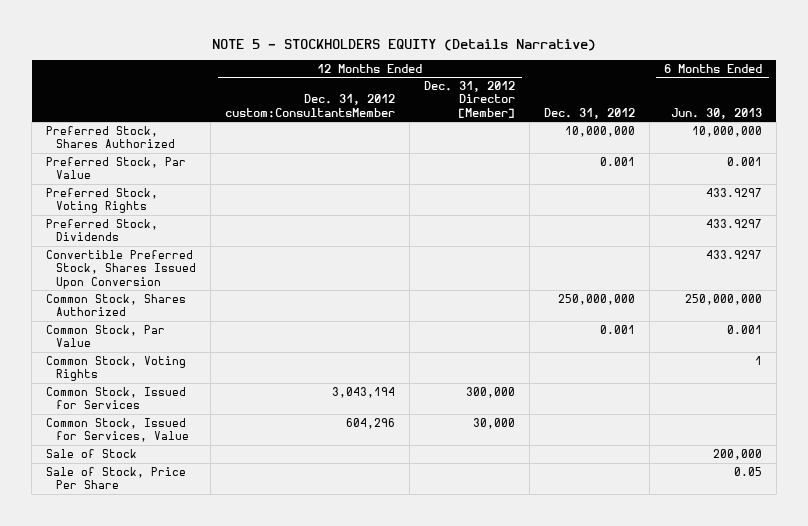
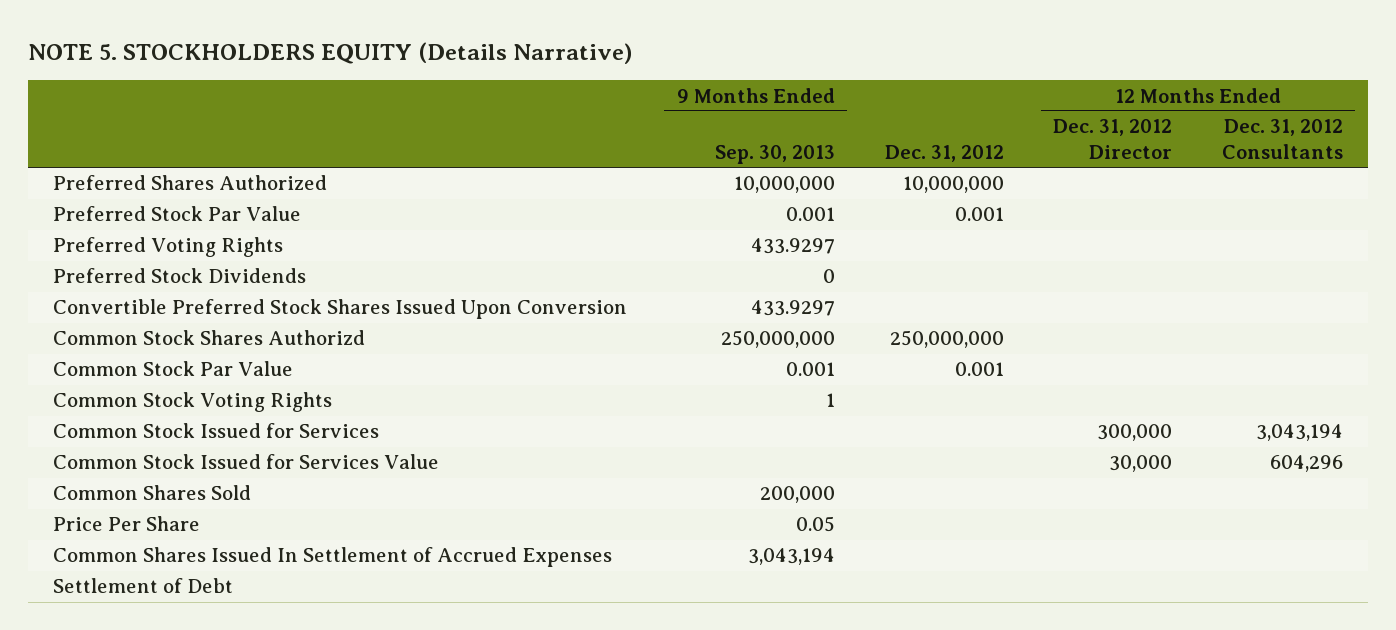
- NOTE 5 - STOCKHOLDERS EQUITY (Details Narrative)
+ NOTE 5. STOCKHOLDERS EQUITY (Details Narrative)
- | 12 Months Ended Dec. 31, 2012 custom:ConsultantsMember | 12 Months Ended Dec. 31, 2012 Director [Member] | Dec. 31, 2012 | 6 Months Ended Jun. 30, 2013
+ | 9 Months Ended Sep. 30, 2013 | Dec. 31, 2012 | 12 Months Ended Dec. 31, 2012 Director | 12 Months Ended Dec. 31, 2012 Consultants
- Preferred Stock, Shares Authorized | | | 10,000,000 | 10,000,000
- Preferred Stock, Par Value | | | 0.001 | 0.001
- Preferred Stock, Voting Rights | | | | 433.9297
- Preferred Stock, Dividends | | | | 433.9297
- Convertible Preferred Stock, Shares Issued Upon Conversion | | | | 433.9297
- Common Stock, Shares Authorized | | | 250,000,000 | 250,000,000
- Common Stock, Par Value | | | 0.001 | 0.001
- Common Stock, Voting Rights | | | | 1
- Common Stock, Issued for Services | 3,043,194 | 300,000 | |
- Common Stock, Issued for Services, Value | 604,296 | 30,000 | |
- Sale of Stock | | | | 200,000
- Sale of Stock, Price Per Share | | | | 0.05
+ Preferred Shares Authorized | 10,000,000 | 10,000,000 | |
+ Preferred Stock Par Value | 0.001 | 0.001 | |
+ Preferred Voting Rights | 433.9297 | | |
+ Preferred Stock Dividends | 0 | | |
+ Convertible Preferred Stock Shares Issued Upon Conversion | 433.9297 | | |
+ Common Stock Shares Authorizd | 250,000,000 | 250,000,000 | |
+ Common Stock Par Value | 0.001 | 0.001 | |
+ Common Stock Voting Rights | 1 | | |
+ Common Stock Issued for Services | | | 300,000 | 3,043,194
+ Common Stock Issued for Services Value | | | 30,000 | 604,296
+ Common Shares Sold | 200,000 | | |
+ Price Per Share | 0.05 | | |
+ Common Shares Issued In Settlement of Accrued Expenses | 3,043,194 | | |
+ Settlement of Debt

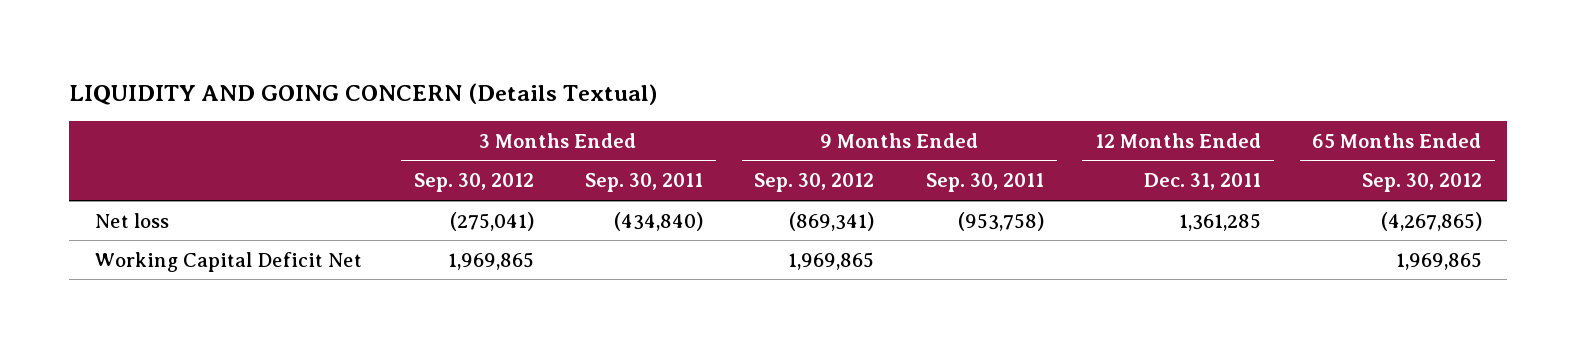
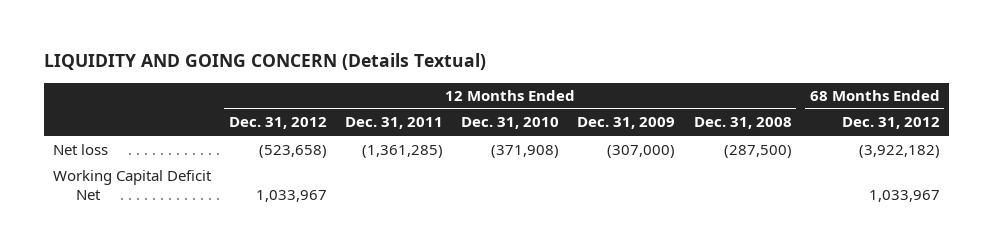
- | 3 Months Ended Sep. 30, 2012 | 3 Months Ended Sep. 30, 2011 | 9 Months Ended Sep. 30, 2012 | 9 Months Ended Sep. 30, 2011 | 12 Months Ended Dec. 31, 2011 | 65 Months Ended Sep. 30, 2012
+ | 12 Months Ended Dec. 31, 2012 | 12 Months Ended Dec. 31, 2011 | 12 Months Ended Dec. 31, 2010 | 12 Months Ended Dec. 31, 2009 | 12 Months Ended Dec. 31, 2008 | 68 Months Ended Dec. 31, 2012
- Net loss | (275,041) | (434,840) | (869,341) | (953,758) | 1,361,285 | (4,267,865)
+ Net loss | (523,658) | (1,361,285) | (371,908) | (307,000) | (287,500) | (3,922,182)

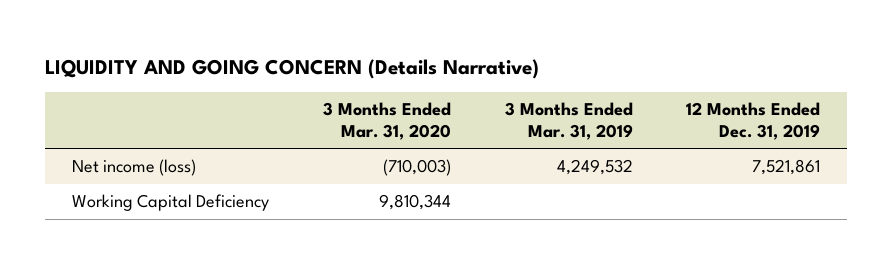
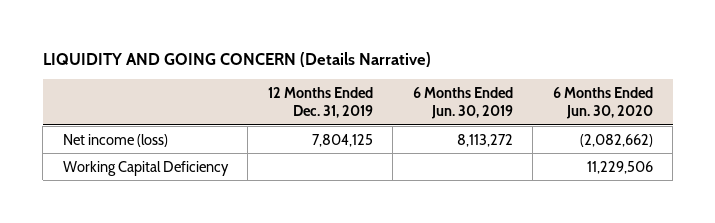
- | 3 Months Ended Mar. 31, 2020 | 3 Months Ended Mar. 31, 2019 | 12 Months Ended Dec. 31, 2019
+ | 12 Months Ended Dec. 31, 2019 | 6 Months Ended Jun. 30, 2019 | 6 Months Ended Jun. 30, 2020
- Net income (loss) | (710,003) | 4,249,532 | 7,521,861
+ Net income (loss) | 7,804,125 | 8,113,272 | (2,082,662)

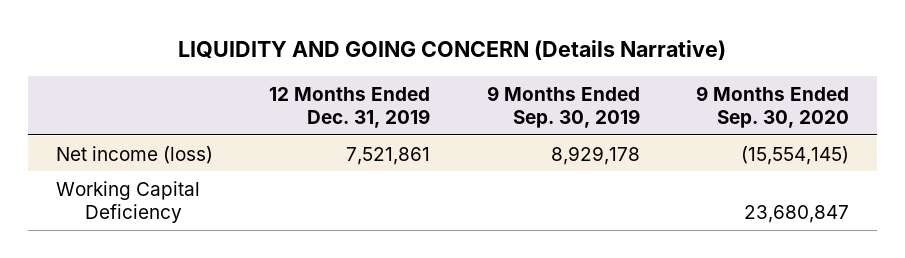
- | 12 Months Ended Dec. 31, 2019 | 6 Months Ended Jun. 30, 2019 | 6 Months Ended Jun. 30, 2020
+ | 12 Months Ended Dec. 31, 2019 | 9 Months Ended Sep. 30, 2019 | 9 Months Ended Sep. 30, 2020
- Net income (loss) | 7,804,125 | 8,113,272 | (2,082,662)
+ Net income (loss) | 7,521,861 | 8,929,178 | (15,554,145)

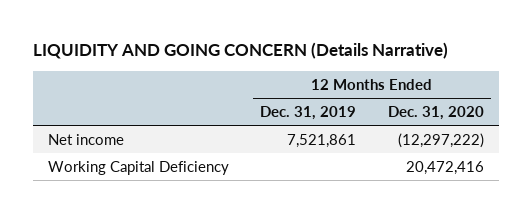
- | 12 Months Ended Dec. 31, 2019 | 9 Months Ended Sep. 30, 2019 | 9 Months Ended Sep. 30, 2020
+ | 12 Months Ended Dec. 31, 2019 | 12 Months Ended Dec. 31, 2020
- Net income (loss) | 7,521,861 | 8,929,178 | (15,554,145)
+ Net income | 7,521,861 | (12,297,222)

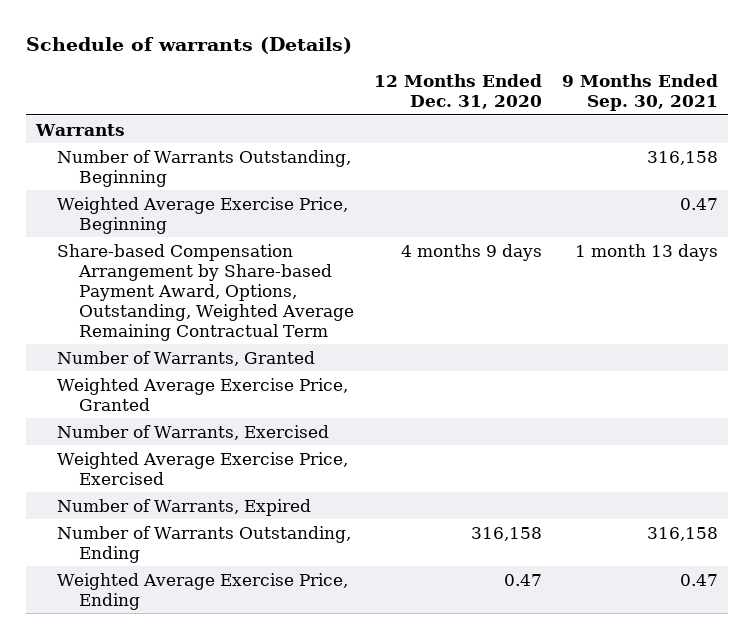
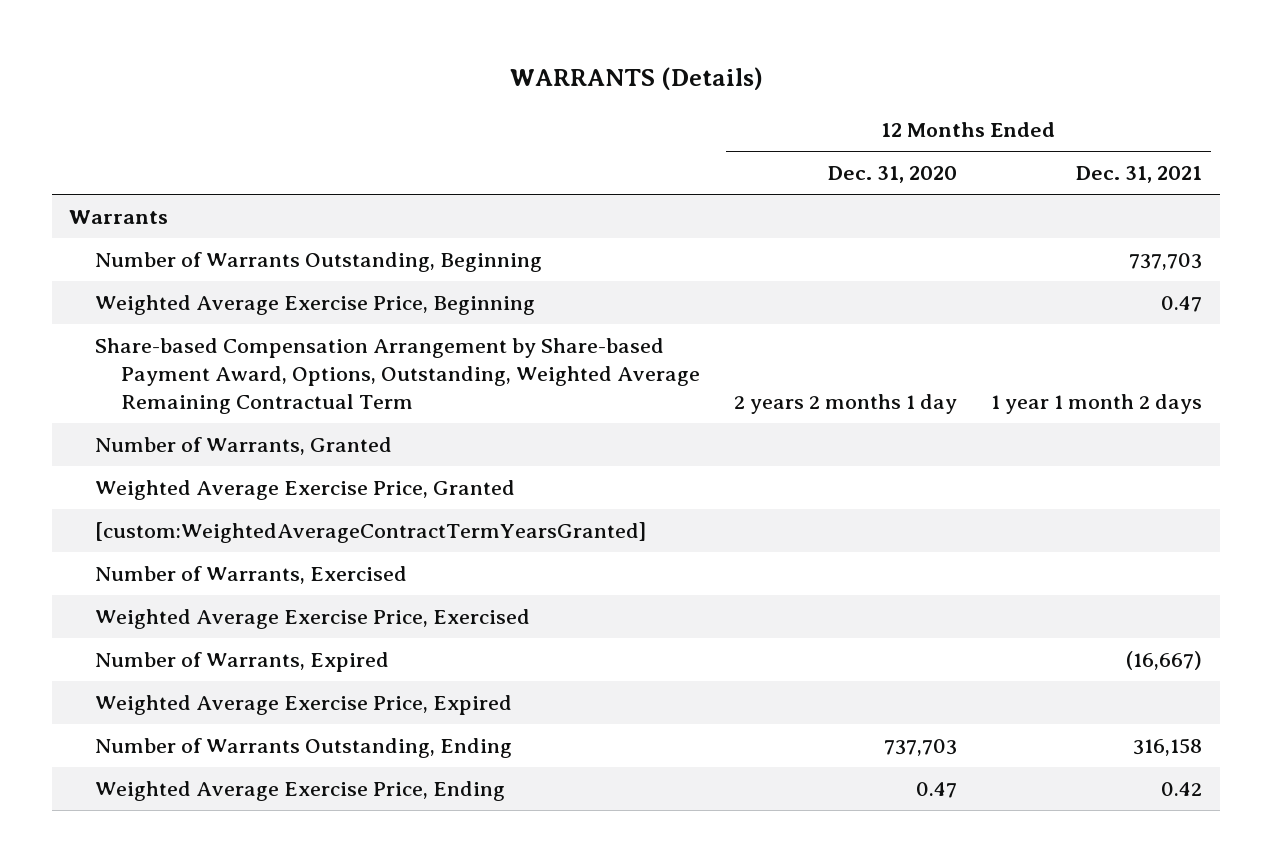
- Schedule of warrants (Details)
+ WARRANTS (Details)
- | 12 Months Ended Dec. 31, 2020 | 9 Months Ended Sep. 30, 2021
+ | 12 Months Ended Dec. 31, 2020 | 12 Months Ended Dec. 31, 2021
- Share-based Compensation Arrangement by Share-based Payment Award, Options, Outstanding, Weighted Average Remaining Contractual Term | 4 months 9 days | 1 month 13 days
+ Share-based Compensation Arrangement by Share-based Payment Award, Options, Outstanding, Weighted Average Remaining Contractual Term | 2 years 2 months 1 day | 1 year 1 month 2 days
+ [custom:WeightedAverageContractTermYearsGranted]
- Number of Warrants Outstanding, Ending | 316,158 | 316,158
+ Weighted Average Exercise Price, Expired
+ Number of Warrants Outstanding, Ending | 737,703 | 316,158

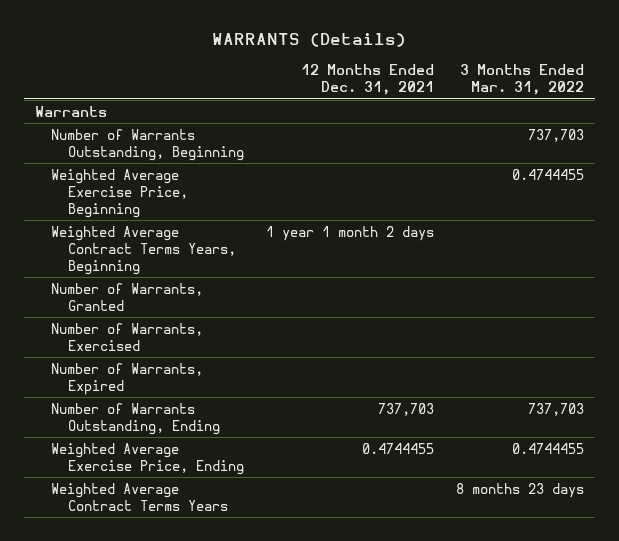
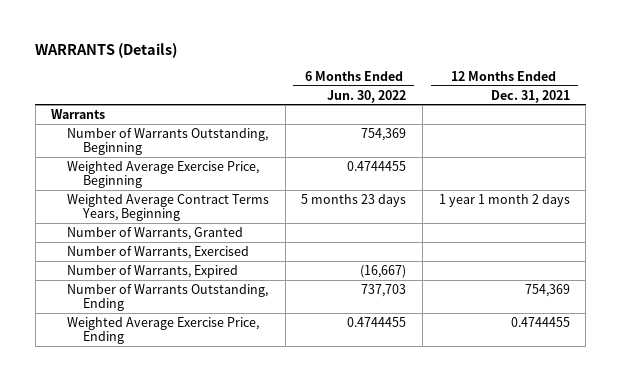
- | 12 Months Ended Dec. 31, 2021 | 3 Months Ended Mar. 31, 2022
+ | 6 Months Ended Jun. 30, 2022 | 12 Months Ended Dec. 31, 2021
- Number of Warrants Outstanding, Ending | 737,703 | 737,703
+ Number of Warrants Outstanding, Ending | 737,703 | 754,369
- Weighted Average Contract Terms Years | | 8 months 23 days

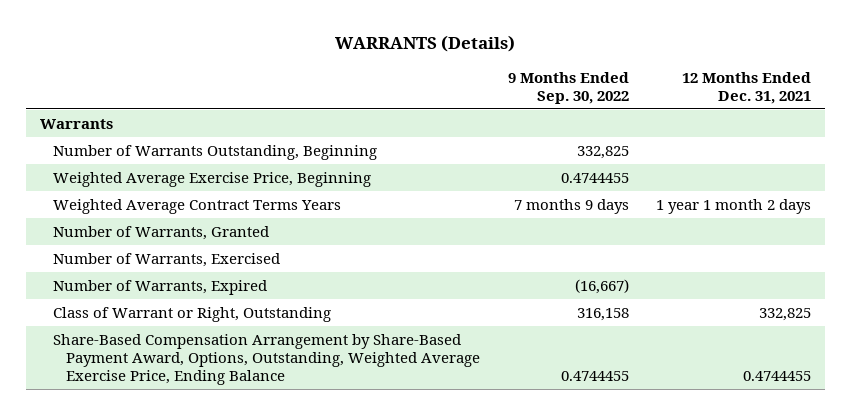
- | 6 Months Ended Jun. 30, 2022 | 12 Months Ended Dec. 31, 2021
+ | 9 Months Ended Sep. 30, 2022 | 12 Months Ended Dec. 31, 2021
- Weighted Average Contract Terms Years, Beginning | 5 months 23 days | 1 year 1 month 2 days
+ Weighted Average Contract Terms Years | 7 months 9 days | 1 year 1 month 2 days
- Number of Warrants Outstanding, Ending | 737,703 | 754,369
- Weighted Average Exercise Price, Ending | 0.4744455 | 0.4744455
+ Class of Warrant or Right, Outstanding | 316,158 | 332,825
+ Share-Based Compensation Arrangement by Share-Based Payment Award, Options, Outstanding, Weighted Average Exercise Price, Ending Balance | 0.4744455 | 0.4744455

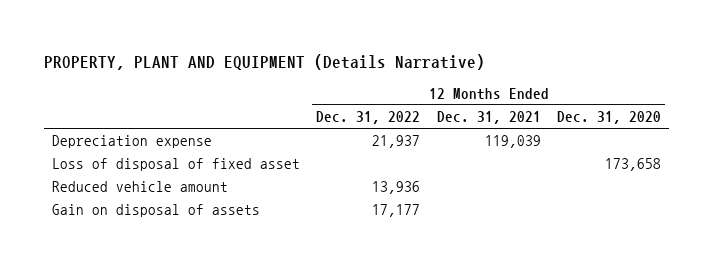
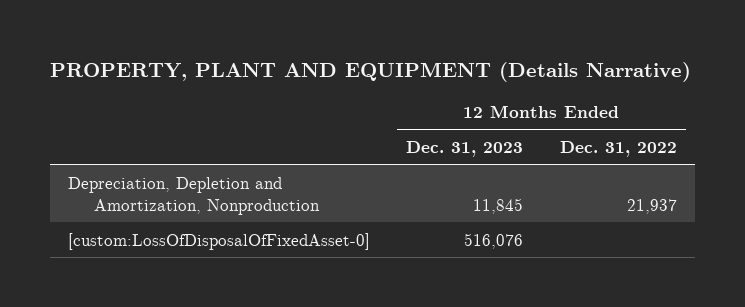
- | 12 Months Ended Dec. 31, 2022 | 12 Months Ended Dec. 31, 2021 | 12 Months Ended Dec. 31, 2020
+ | 12 Months Ended Dec. 31, 2023 | 12 Months Ended Dec. 31, 2022
- Depreciation expense | 21,937 | 119,039 |
- Loss of disposal of fixed asset | | | 173,658
- Reduced vehicle amount | 13,936 | |
- Gain on disposal of assets | 17,177 | |
+ Depreciation, Depletion and Amortization, Nonproduction | 11,845 | 21,937
+ [custom:LossOfDisposalOfFixedAsset-0] | 516,076 |

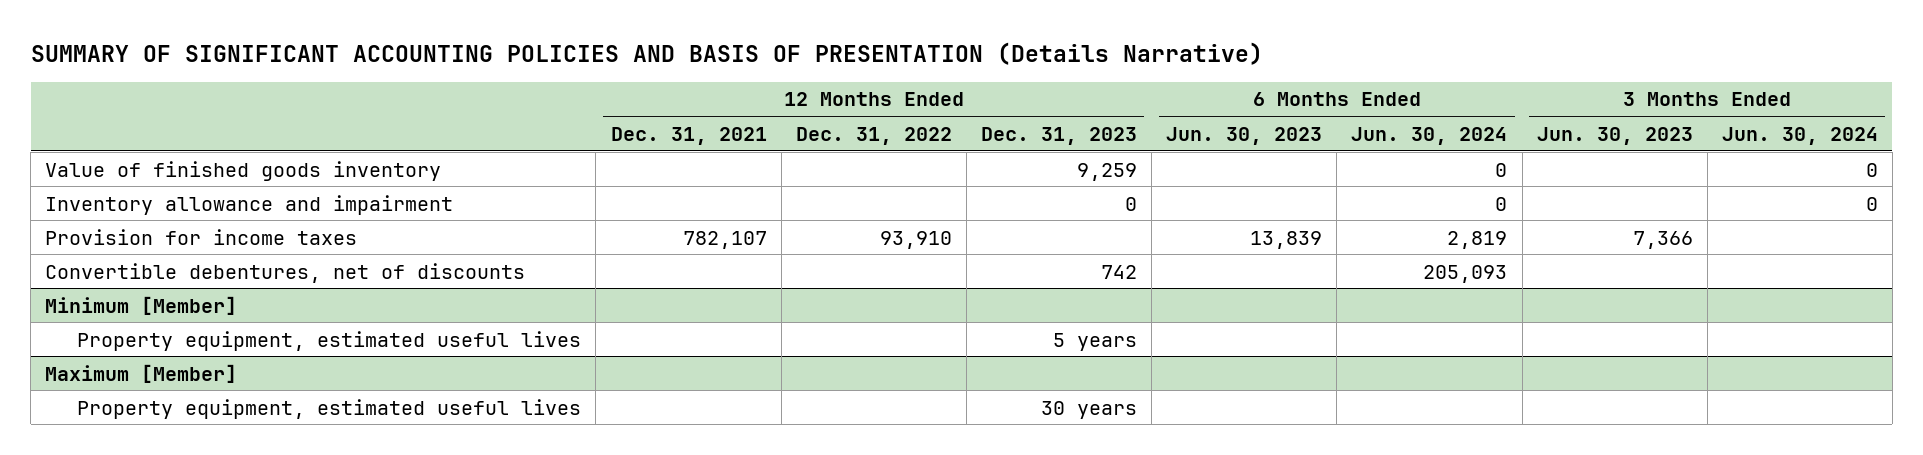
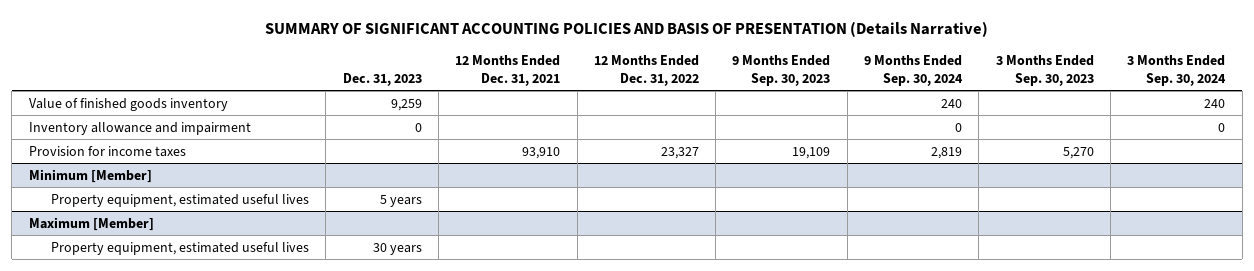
- | 12 Months Ended Dec. 31, 2021 | 12 Months Ended Dec. 31, 2022 | 12 Months Ended Dec. 31, 2023 | 6 Months Ended Jun. 30, 2023 | 6 Months Ended Jun. 30, 2024 | 3 Months Ended Jun. 30, 2023 | 3 Months Ended Jun. 30, 2024
+ | Dec. 31, 2023 | 12 Months Ended Dec. 31, 2021 | 12 Months Ended Dec. 31, 2022 | 9 Months Ended Sep. 30, 2023 | 9 Months Ended Sep. 30, 2024 | 3 Months Ended Sep. 30, 2023 | 3 Months Ended Sep. 30, 2024
- Provision for income taxes | 782,107 | 93,910 | | 13,839 | 2,819 | 7,366 |
- Convertible debentures, net of discounts | | | 742 | | 205,093 | |
+ Provision for income taxes | | 93,910 | 23,327 | 19,109 | 2,819 | 5,270 |

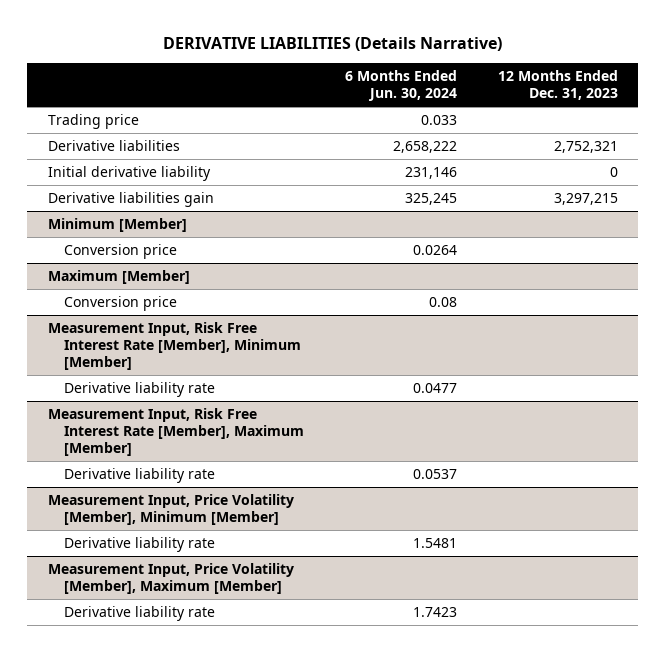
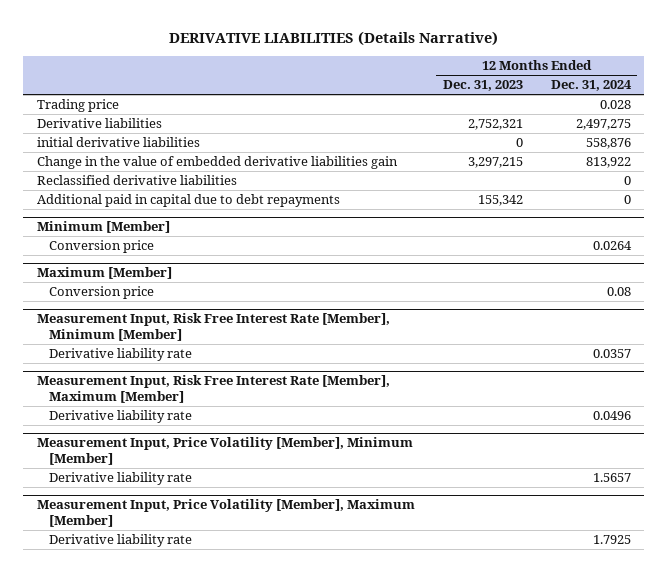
- | 6 Months Ended Jun. 30, 2024 | 12 Months Ended Dec. 31, 2023
+ | 12 Months Ended Dec. 31, 2023 | 12 Months Ended Dec. 31, 2024
- Initial derivative liability | 231,146 | 0
- Derivative liabilities gain | 325,245 | 3,297,215
+ initial derivative liabilities | 0 | 558,876
+ Change in the value of embedded derivative liabilities gain | 3,297,215 | 813,922
+ Reclassified derivative liabilities | | 0
+ Additional paid in capital due to debt repayments | 155,342 | 0

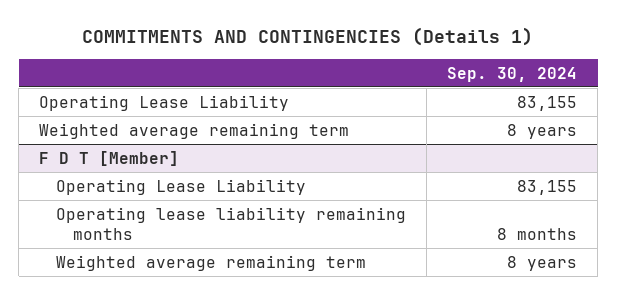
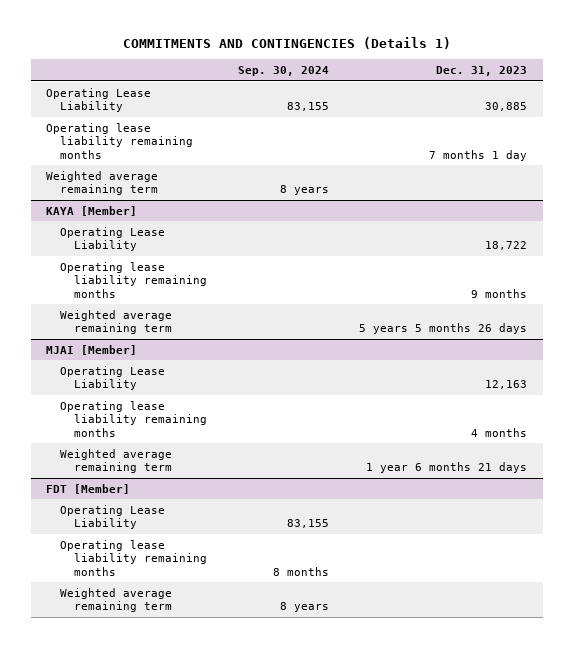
- | Sep. 30, 2024
+ | Sep. 30, 2024 | Dec. 31, 2023
+ Operating lease liability remaining months | | 7 months 1 day
- F D T [Member]
+ KAYA [Member]
+ Operating Lease Liability | | 18,722
+ Operating lease liability remaining months | | 9 months
+ Weighted average remaining term | | 5 years 5 months 26 days
+ MJAI [Member]
+ Operating Lease Liability | | 12,163
+ Operating lease liability remaining months | | 4 months
+ Weighted average remaining term | | 1 year 6 months 21 days
+ FDT [Member]

